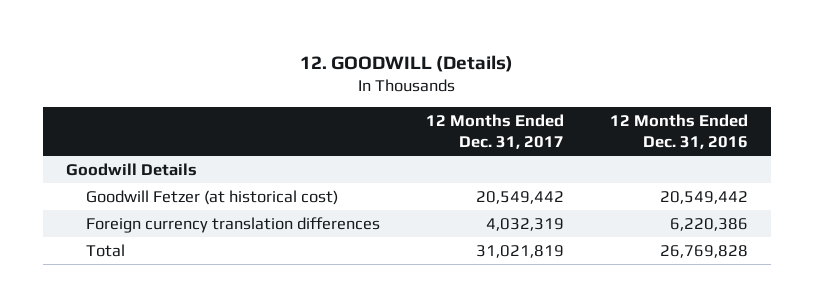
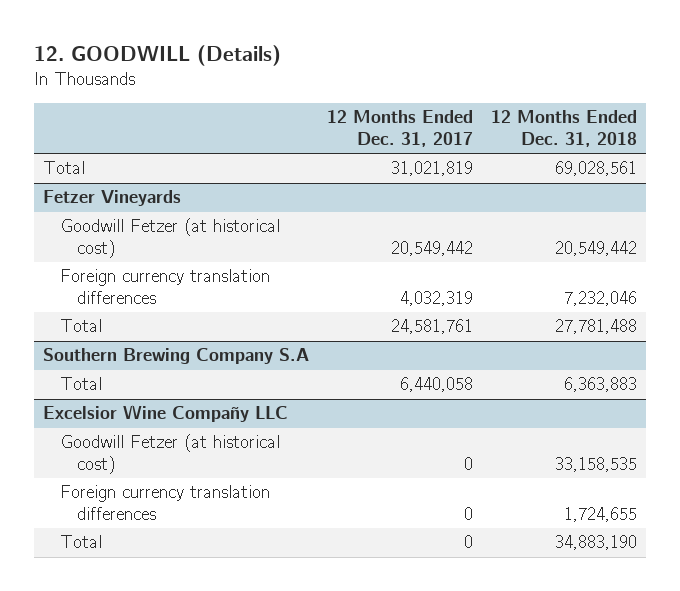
- | 12 Months Ended Dec. 31, 2017 | 12 Months Ended Dec. 31, 2016
+ | 12 Months Ended Dec. 31, 2017 | 12 Months Ended Dec. 31, 2018
- Goodwill Details
moved up: Total | 31,021,819 | 69,028,561
+ Fetzer Vineyards
+ Total | 24,581,761 | 27,781,488
+ Southern Brewing Company S.A
+ Total | 6,440,058 | 6,363,883
+ Excelsior Wine Compañy LLC
+ Goodwill Fetzer (at historical cost) | 0 | 33,158,535
+ Foreign currency translation differences | 0 | 1,724,655
+ Total | 0 | 34,883,190

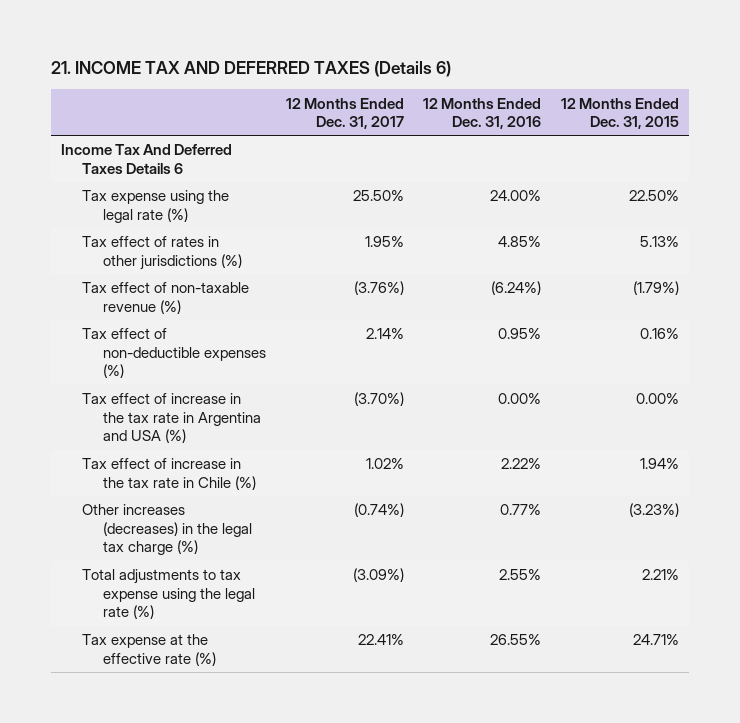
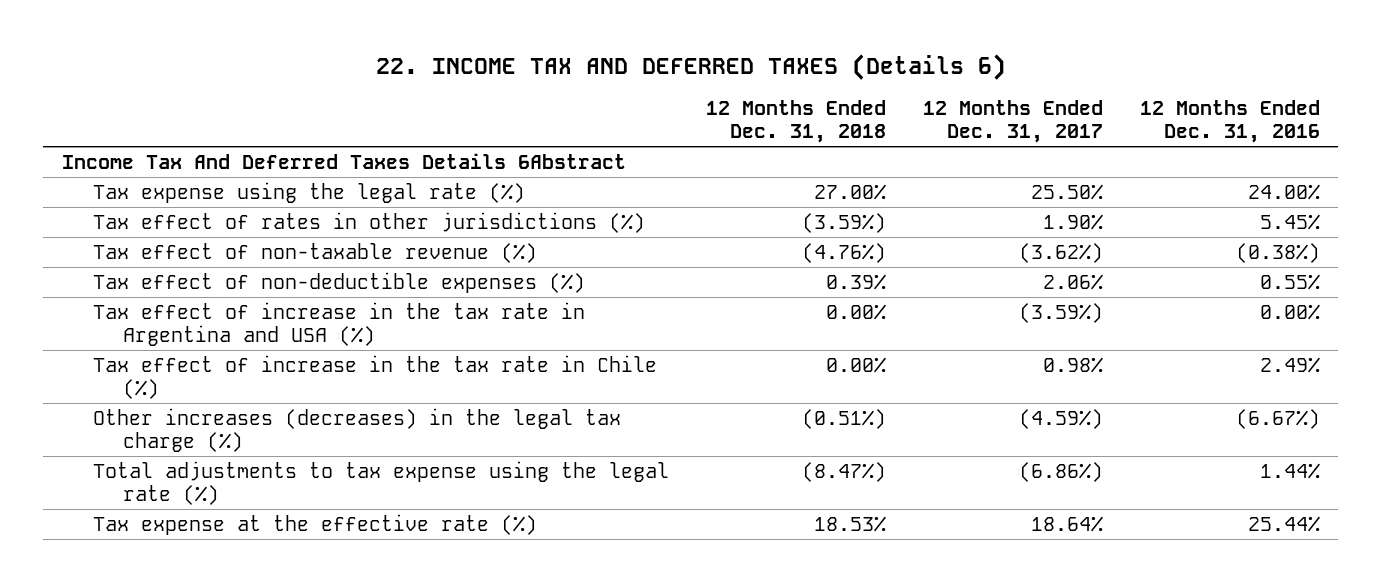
- 21. INCOME TAX AND DEFERRED TAXES (Details 6)
+ 22. INCOME TAX AND DEFERRED TAXES (Details 6)
- | 12 Months Ended Dec. 31, 2017 | 12 Months Ended Dec. 31, 2016 | 12 Months Ended Dec. 31, 2015
+ | 12 Months Ended Dec. 31, 2018 | 12 Months Ended Dec. 31, 2017 | 12 Months Ended Dec. 31, 2016
- Income Tax And Deferred Taxes Details 6
+ Income Tax And Deferred Taxes Details 6Abstract
- Tax effect of rates in other jurisdictions (%) | 1.95% | 4.85% | 5.13%
- Tax effect of non-taxable revenue (%) | (3.76%) | (6.24%) | (1.79%)
- Tax effect of non-deductible expenses (%) | 2.14% | 0.95% | 0.16%
- Tax effect of increase in the tax rate in Argentina and USA (%) | (3.70%) | 0.00% | 0.00%
- Tax effect of increase in the tax rate in Chile (%) | 1.02% | 2.22% | 1.94%
- Other increases (decreases) in the legal tax charge (%) | (0.74%) | 0.77% | (3.23%)
- Total adjustments to tax expense using the legal rate (%) | (3.09%) | 2.55% | 2.21%
- Tax expense at the effective rate (%) | 22.41% | 26.55% | 24.71%
+ Tax effect of rates in other jurisdictions (%) | (3.59%) | 1.90% | 5.45%
+ Tax effect of non-taxable revenue (%) | (4.76%) | (3.62%) | (0.38%)
+ Tax effect of non-deductible expenses (%) | 0.39% | 2.06% | 0.55%
+ Tax effect of increase in the tax rate in Argentina and USA (%) | 0.00% | (3.59%) | 0.00%
+ Tax effect of increase in the tax rate in Chile (%) | 0.00% | 0.98% | 2.49%
+ Other increases (decreases) in the legal tax charge (%) | (0.51%) | (4.59%) | (6.67%)
+ Total adjustments to tax expense using the legal rate (%) | (8.47%) | (6.86%) | 1.44%
+ Tax expense at the effective rate (%) | 18.53% | 18.64% | 25.44%

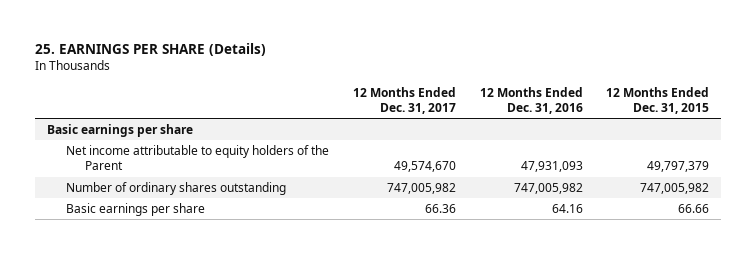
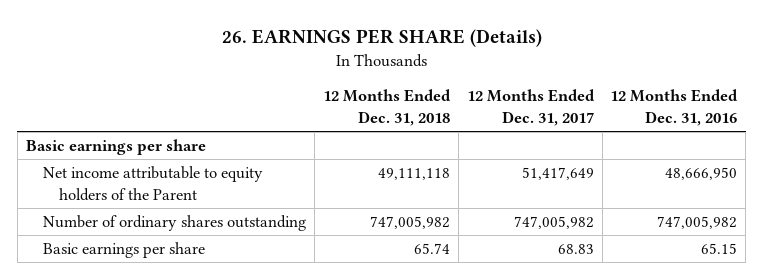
- 25. EARNINGS PER SHARE (Details)
+ 26. EARNINGS PER SHARE (Details)
- | 12 Months Ended Dec. 31, 2017 | 12 Months Ended Dec. 31, 2016 | 12 Months Ended Dec. 31, 2015
+ | 12 Months Ended Dec. 31, 2018 | 12 Months Ended Dec. 31, 2017 | 12 Months Ended Dec. 31, 2016
- Net income attributable to equity holders of the Parent | 49,574,670 | 47,931,093 | 49,797,379
+ Net income attributable to equity holders of the Parent | 49,111,118 | 51,417,649 | 48,666,950
- Basic earnings per share | 66.36 | 64.16 | 66.66
+ Basic earnings per share | 65.74 | 68.83 | 65.15

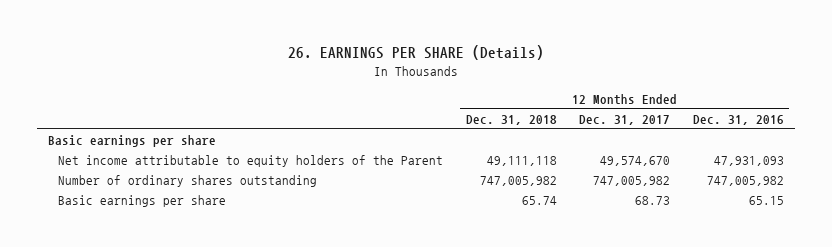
- Net income attributable to equity holders of the Parent | 49,111,118 | 51,417,649 | 48,666,950
+ Net income attributable to equity holders of the Parent | 49,111,118 | 49,574,670 | 47,931,093
- Basic earnings per share | 65.74 | 68.83 | 65.15
+ Basic earnings per share | 65.74 | 68.73 | 65.15

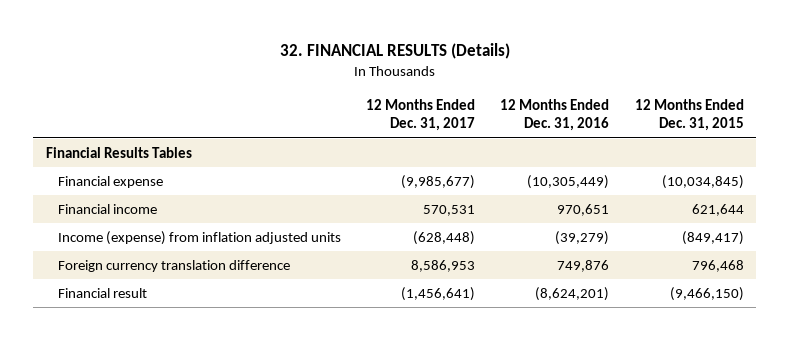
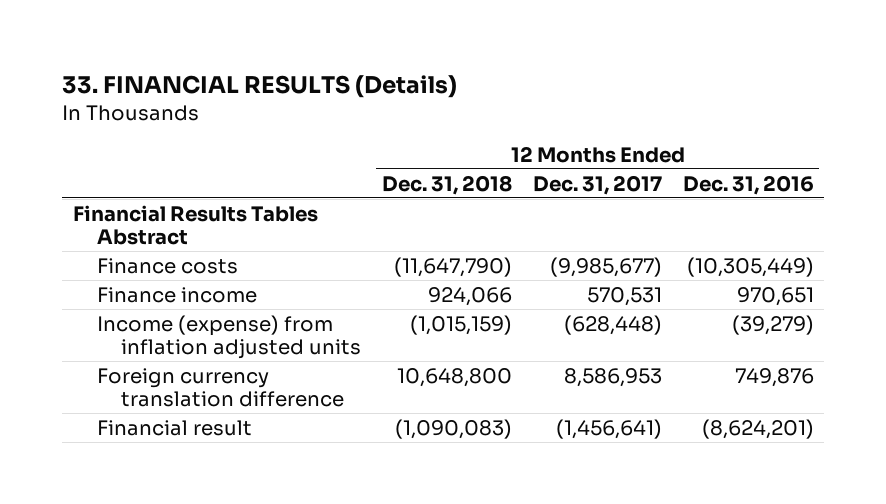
- 32. FINANCIAL RESULTS (Details)
+ 33. FINANCIAL RESULTS (Details)
- | 12 Months Ended Dec. 31, 2017 | 12 Months Ended Dec. 31, 2016 | 12 Months Ended Dec. 31, 2015
+ | 12 Months Ended Dec. 31, 2018 | 12 Months Ended Dec. 31, 2017 | 12 Months Ended Dec. 31, 2016
- Financial Results Tables
- Financial expense | (9,985,677) | (10,305,449) | (10,034,845)
- Financial income | 570,531 | 970,651 | 621,644
+ Financial Results Tables Abstract
+ Finance costs | (11,647,790) | (9,985,677) | (10,305,449)
+ Finance income | 924,066 | 570,531 | 970,651

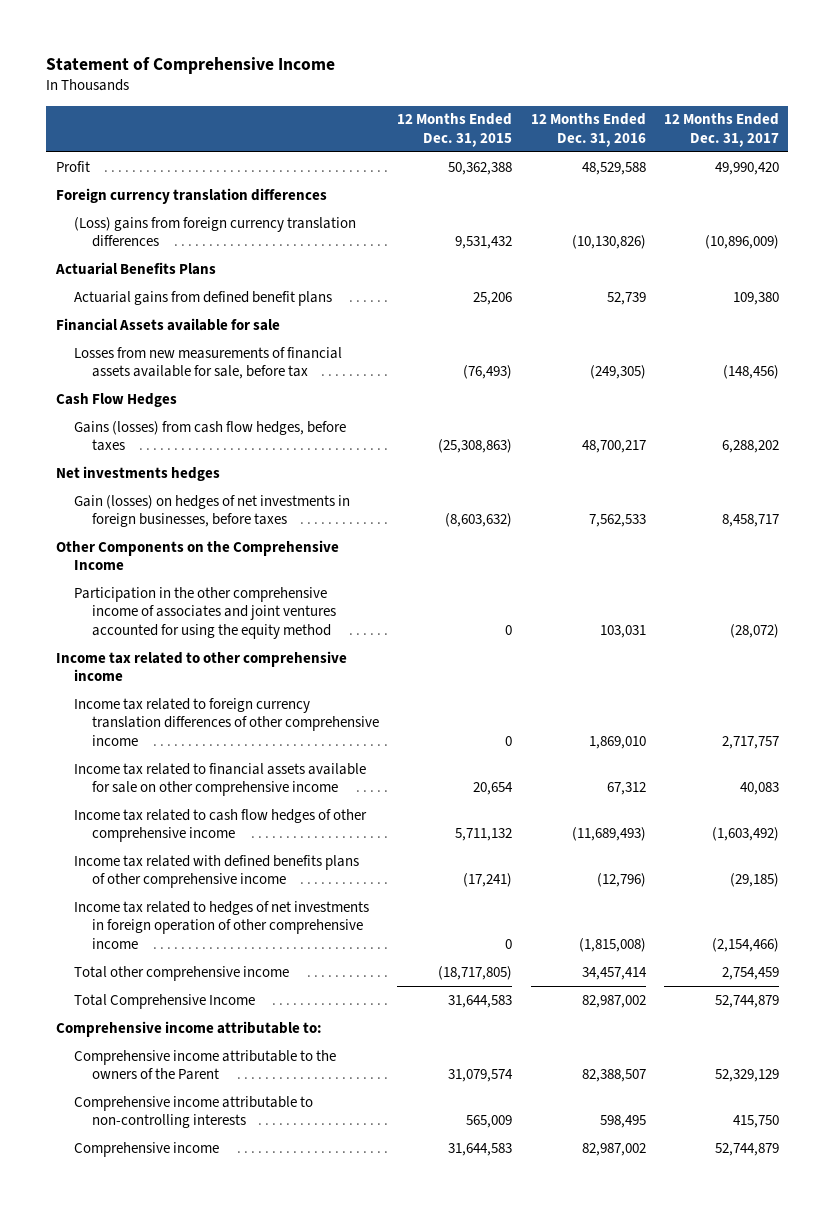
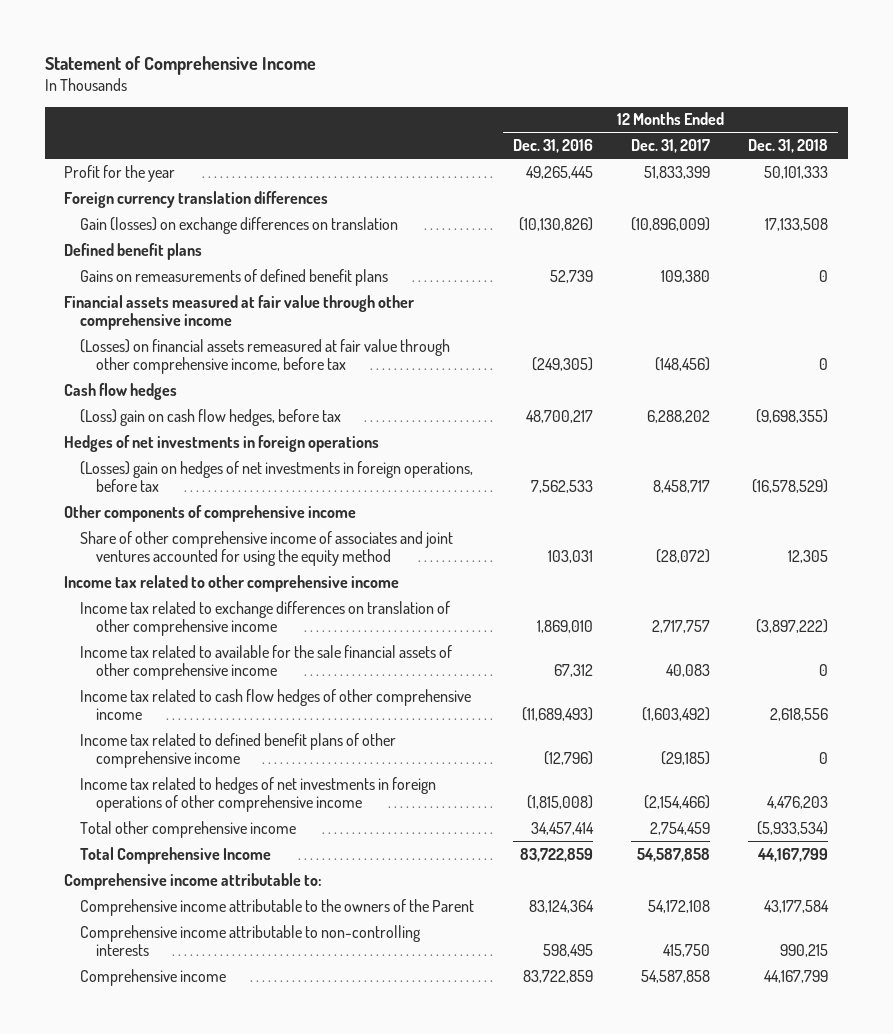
- | 12 Months Ended Dec. 31, 2015 | 12 Months Ended Dec. 31, 2016 | 12 Months Ended Dec. 31, 2017
+ | 12 Months Ended Dec. 31, 2016 | 12 Months Ended Dec. 31, 2017 | 12 Months Ended Dec. 31, 2018
- Profit | 50,362,388 | 48,529,588 | 49,990,420
+ Profit for the year | 49,265,445 | 51,833,399 | 50,101,333
- (Loss) gains from foreign currency translation differences | 9,531,432 | (10,130,826) | (10,896,009)
- Actuarial Benefits Plans
- Actuarial gains from defined benefit plans | 25,206 | 52,739 | 109,380
- Financial Assets available for sale
- Losses from new measurements of financial assets available for sale, before tax | (76,493) | (249,305) | (148,456)
- Cash Flow Hedges
- Gains (losses) from cash flow hedges, before taxes | (25,308,863) | 48,700,217 | 6,288,202
- Net investments hedges
- Gain (losses) on hedges of net investments in foreign businesses, before taxes | (8,603,632) | 7,562,533 | 8,458,717
- Other Components on the Comprehensive Income
- Participation in the other comprehensive income of associates and joint ventures accounted for using the equity method | 0 | 103,031 | (28,072)
+ Gain (losses) on exchange differences on translation | (10,130,826) | (10,896,009) | 17,133,508
+ Defined benefit plans
+ Gains on remeasurements of defined benefit plans | 52,739 | 109,380 | 0
+ Financial assets measured at fair value through other comprehensive income
+ (Losses) on financial assets remeasured at fair value through other comprehensive income, before tax | (249,305) | (148,456) | 0
+ Cash flow hedges
+ (Loss) gain on cash flow hedges, before tax | 48,700,217 | 6,288,202 | (9,698,355)
+ Hedges of net investments in foreign operations
+ (Losses) gain on hedges of net investments in foreign operations, before tax | 7,562,533 | 8,458,717 | (16,578,529)
+ Other components of comprehensive income
+ Share of other comprehensive income of associates and joint ventures accounted for using the equity method | 103,031 | (28,072) | 12,305
- Income tax related to foreign currency translation differences of other comprehensive income | 0 | 1,869,010 | 2,717,757
- Income tax related to financial assets available for sale on other comprehensive income | 20,654 | 67,312 | 40,083
+ Income tax related to exchange differences on translation of other comprehensive income | 1,869,010 | 2,717,757 | (3,897,222)
+ Income tax related to available for the sale financial assets of other comprehensive income | 67,312 | 40,083 | 0
- Income tax related with defined benefits plans of other comprehensive income | (17,241) | (12,796) | (29,185)
- Income tax related to hedges of net investments in foreign operation of other comprehensive income | 0 | (1,815,008) | (2,154,466)
+ Income tax related to defined benefit plans of other comprehensive income | (12,796) | (29,185) | 0
+ Income tax related to hedges of net investments in foreign operations of other comprehensive income | (1,815,008) | (2,154,466) | 4,476,203
- Total Comprehensive Income | 31,644,583 | 82,987,002 | 52,744,879
+ Total Comprehensive Income | 83,722,859 | 54,587,858 | 44,167,799
- Comprehensive income attributable to the owners of the Parent | 31,079,574 | 82,388,507 | 52,329,129
+ Comprehensive income attributable to the owners of the Parent | 83,124,364 | 54,172,108 | 43,177,584
- Comprehensive income | 31,644,583 | 82,987,002 | 52,744,879
+ Comprehensive income | 83,722,859 | 54,587,858 | 44,167,799

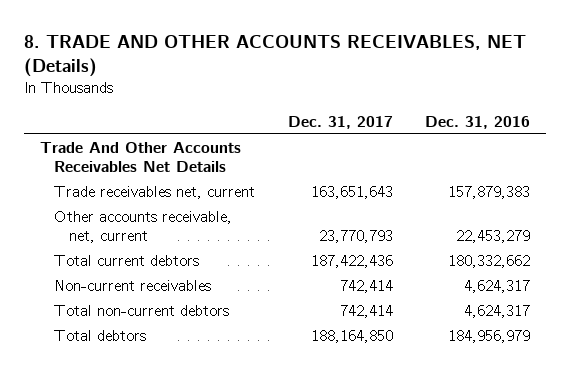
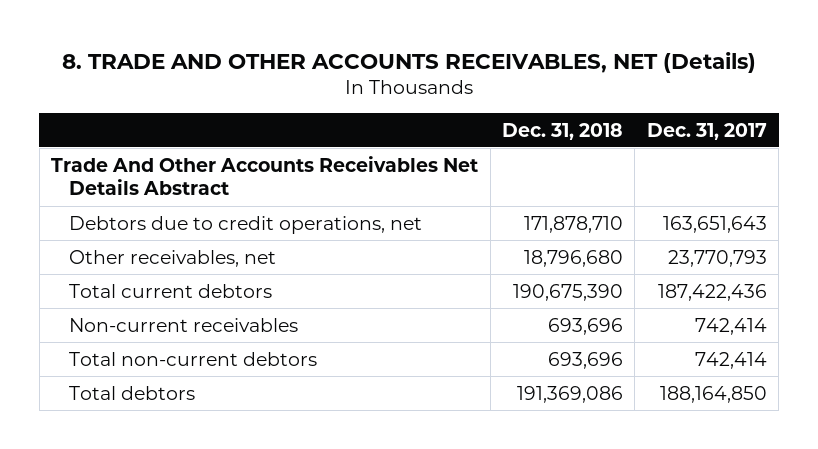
- | Dec. 31, 2017 | Dec. 31, 2016
+ | Dec. 31, 2018 | Dec. 31, 2017
- Trade And Other Accounts Receivables Net Details
- Trade receivables net, current | 163,651,643 | 157,879,383
- Other accounts receivable, net, current | 23,770,793 | 22,453,279
+ Trade And Other Accounts Receivables Net Details Abstract
+ Debtors due to credit operations, net | 171,878,710 | 163,651,643
+ Other receivables, net | 18,796,680 | 23,770,793

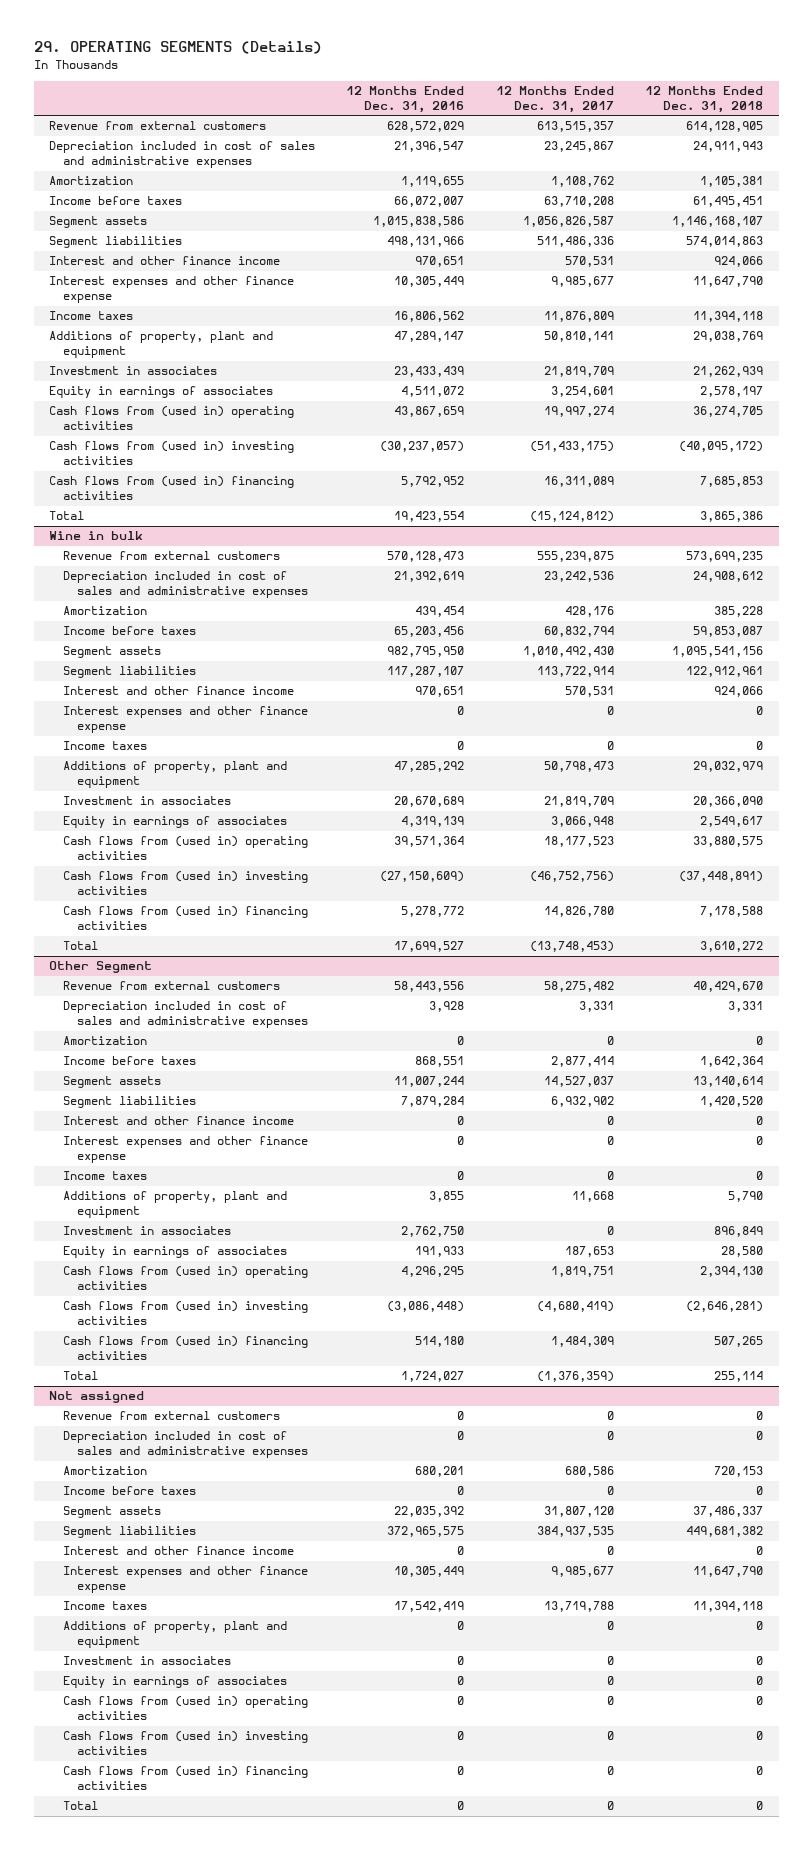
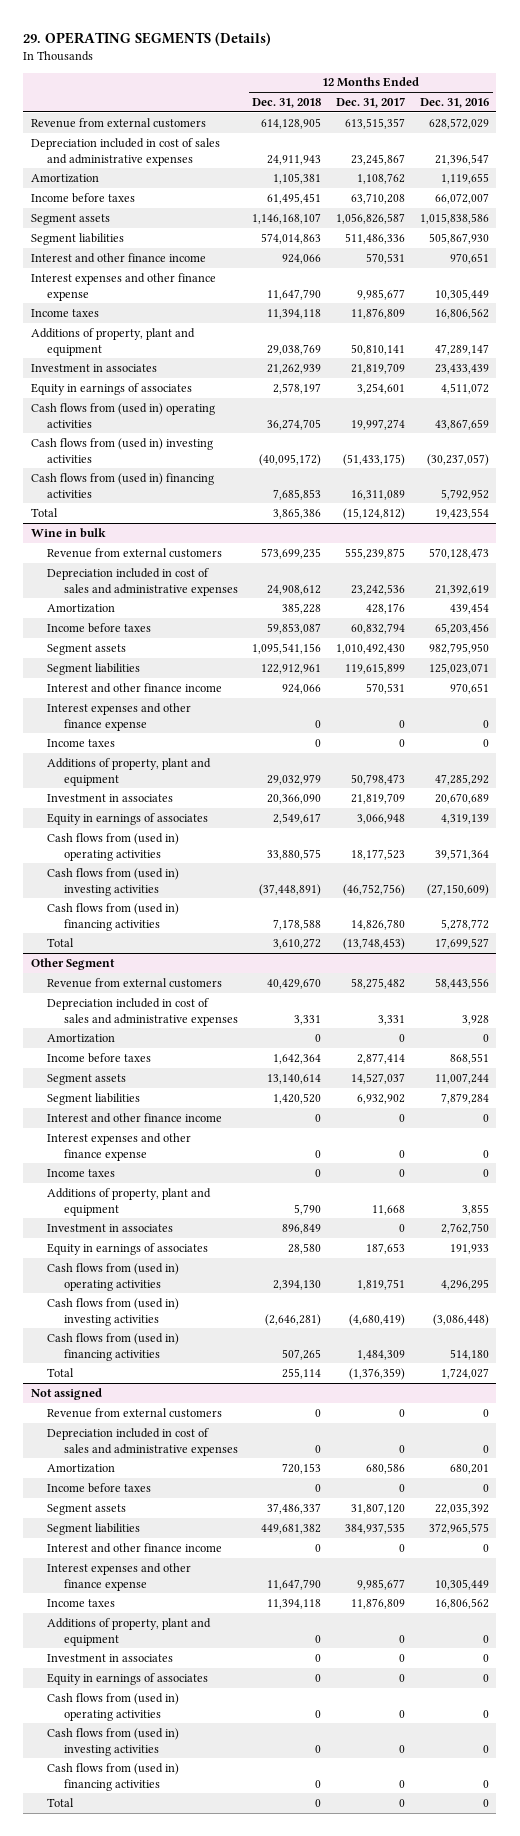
- | 12 Months Ended Dec. 31, 2016 | 12 Months Ended Dec. 31, 2017 | 12 Months Ended Dec. 31, 2018
+ | 12 Months Ended Dec. 31, 2018 | 12 Months Ended Dec. 31, 2017 | 12 Months Ended Dec. 31, 2016
- Segment liabilities | 498,131,966 | 511,486,336 | 574,014,863
+ Segment liabilities | 574,014,863 | 511,486,336 | 505,867,930
@ Wine in bulk
- Segment liabilities | 117,287,107 | 113,722,914 | 122,912,961
+ Segment liabilities | 122,912,961 | 119,615,899 | 125,023,071
@ Not assigned
- Income taxes | 17,542,419 | 13,719,788 | 11,394,118
+ Income taxes | 11,394,118 | 11,876,809 | 16,806,562

